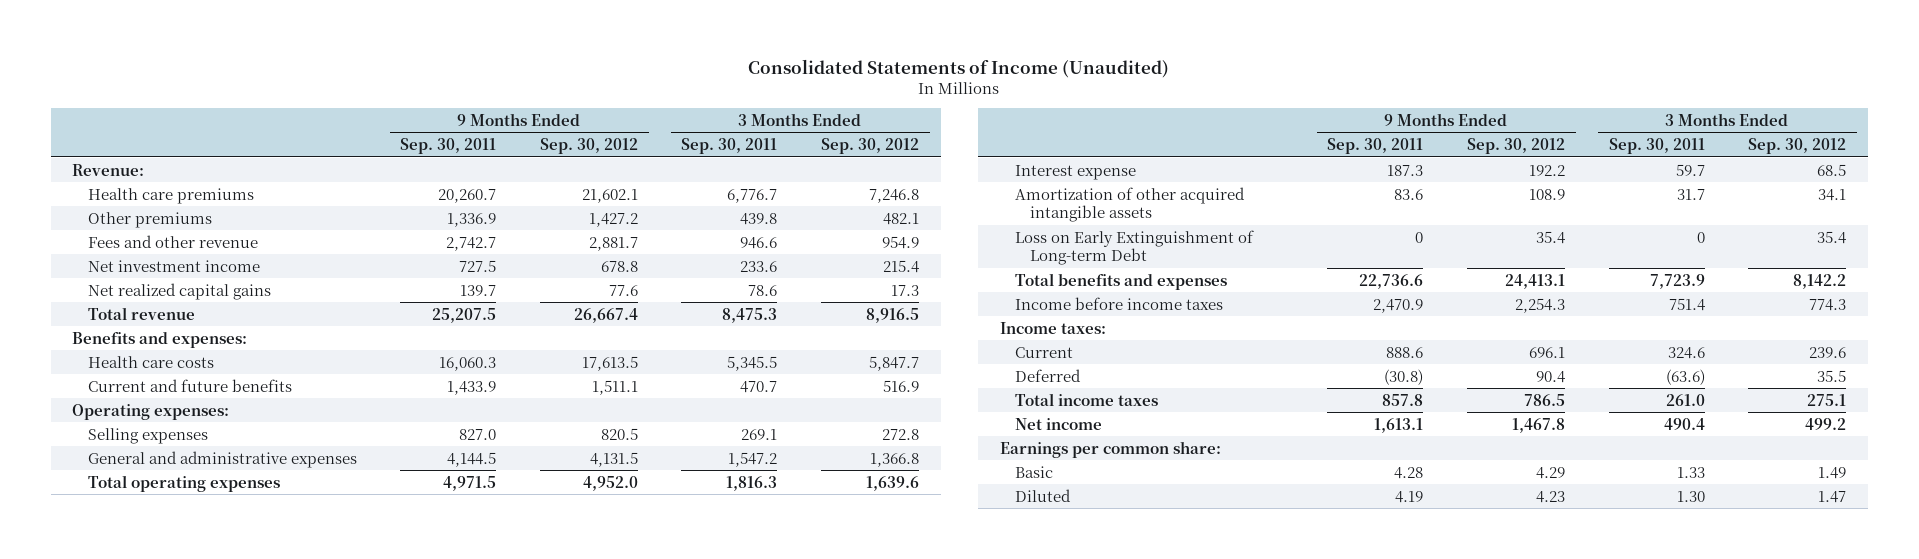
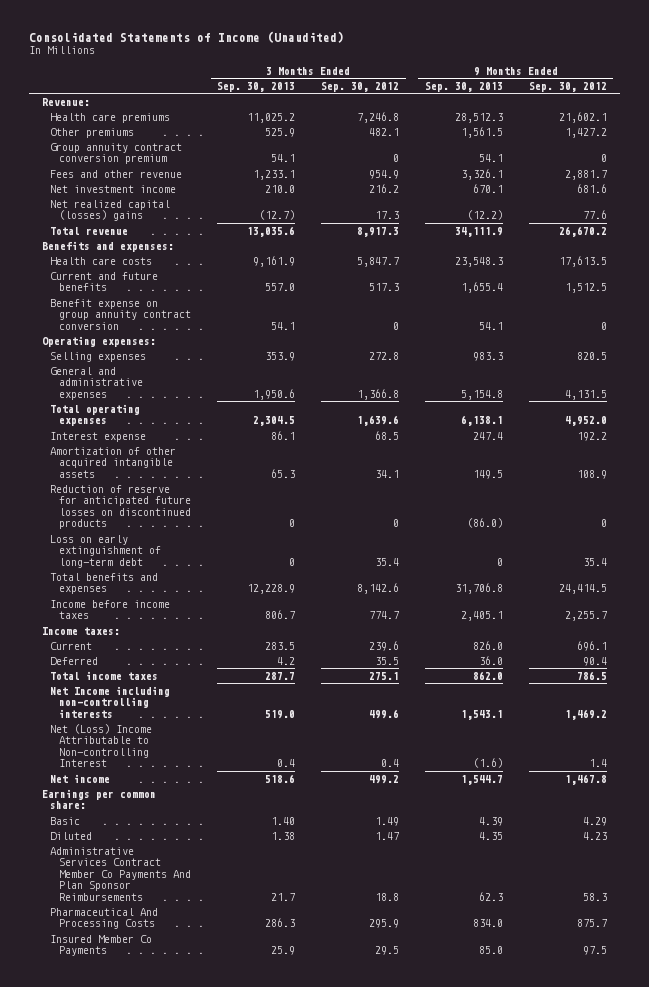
- | 9 Months Ended Sep. 30, 2011 | 9 Months Ended Sep. 30, 2012 | 3 Months Ended Sep. 30, 2011 | 3 Months Ended Sep. 30, 2012
+ | 3 Months Ended Sep. 30, 2013 | 3 Months Ended Sep. 30, 2012 | 9 Months Ended Sep. 30, 2013 | 9 Months Ended Sep. 30, 2012
+ Group annuity contract conversion premium | 54.1 | 0 | 54.1 | 0
- Net investment income | 727.5 | 678.8 | 233.6 | 215.4
- Net realized capital gains | 139.7 | 77.6 | 78.6 | 17.3
- Total revenue | 25,207.5 | 26,667.4 | 8,475.3 | 8,916.5
+ Net investment income | 210.0 | 216.2 | 670.1 | 681.6
+ Net realized capital (losses) gains | (12.7) | 17.3 | (12.2) | 77.6
+ Total revenue | 13,035.6 | 8,917.3 | 34,111.9 | 26,670.2
- Current and future benefits | 1,433.9 | 1,511.1 | 470.7 | 516.9
+ Current and future benefits | 557.0 | 517.3 | 1,655.4 | 1,512.5
+ Benefit expense on group annuity contract conversion | 54.1 | 0 | 54.1 | 0
- Loss on Early Extinguishment of Long-term Debt | 0 | 35.4 | 0 | 35.4
- Total benefits and expenses | 22,736.6 | 24,413.1 | 7,723.9 | 8,142.2
- Income before income taxes | 2,470.9 | 2,254.3 | 751.4 | 774.3
+ Reduction of reserve for anticipated future losses on discontinued products | 0 | 0 | (86.0) | 0
+ Loss on early extinguishment of long-term debt | 0 | 35.4 | 0 | 35.4
+ Total benefits and expenses | 12,228.9 | 8,142.6 | 31,706.8 | 24,414.5
+ Income before income taxes | 806.7 | 774.7 | 2,405.1 | 2,255.7
+ Net Income including non-controlling interests | 519.0 | 499.6 | 1,543.1 | 1,469.2
+ Net (Loss) Income Attributable to Non-controlling Interest | 0.4 | 0.4 | (1.6) | 1.4
+ Administrative Services Contract Member Co Payments And Plan Sponsor Reimbursements | 21.7 | 18.8 | 62.3 | 58.3
+ Pharmaceutical And Processing Costs | 286.3 | 295.9 | 834.0 | 875.7
+ Insured Member Co Payments | 25.9 | 29.5 | 85.0 | 97.5

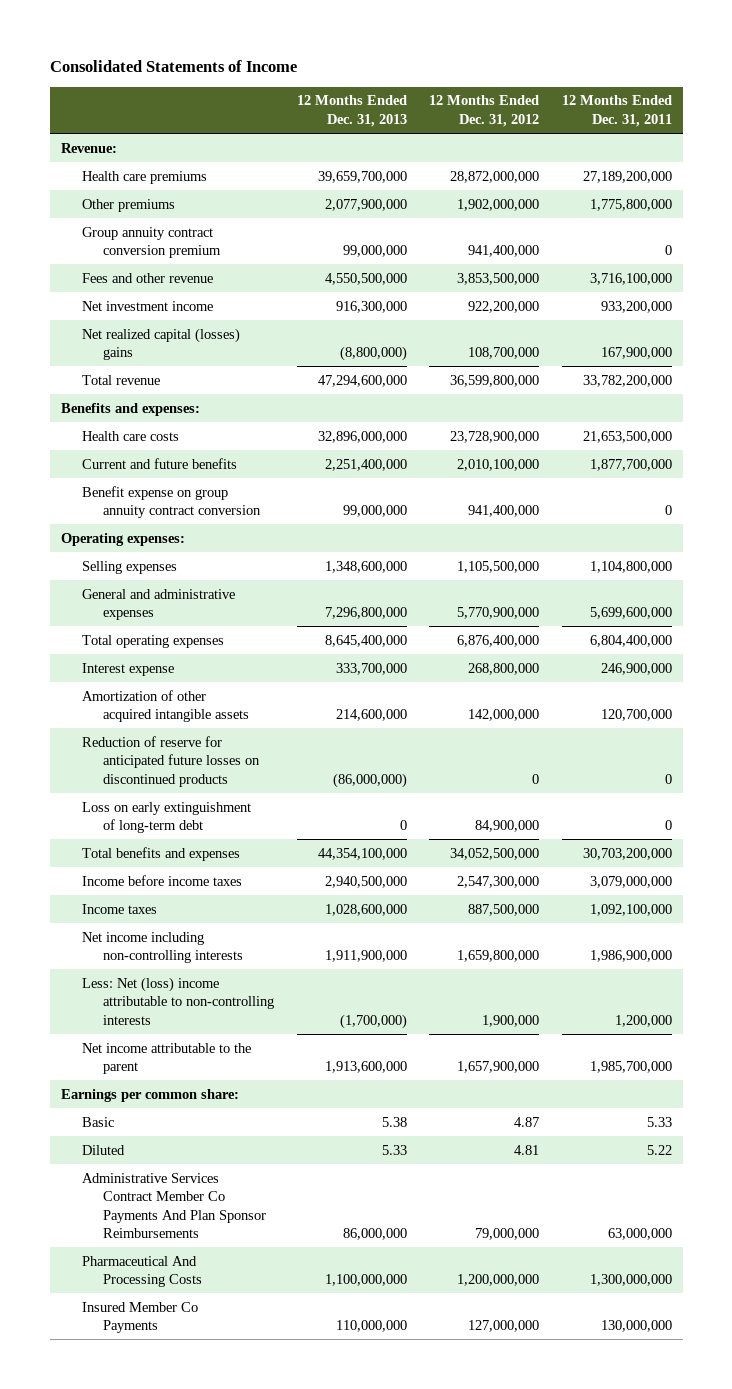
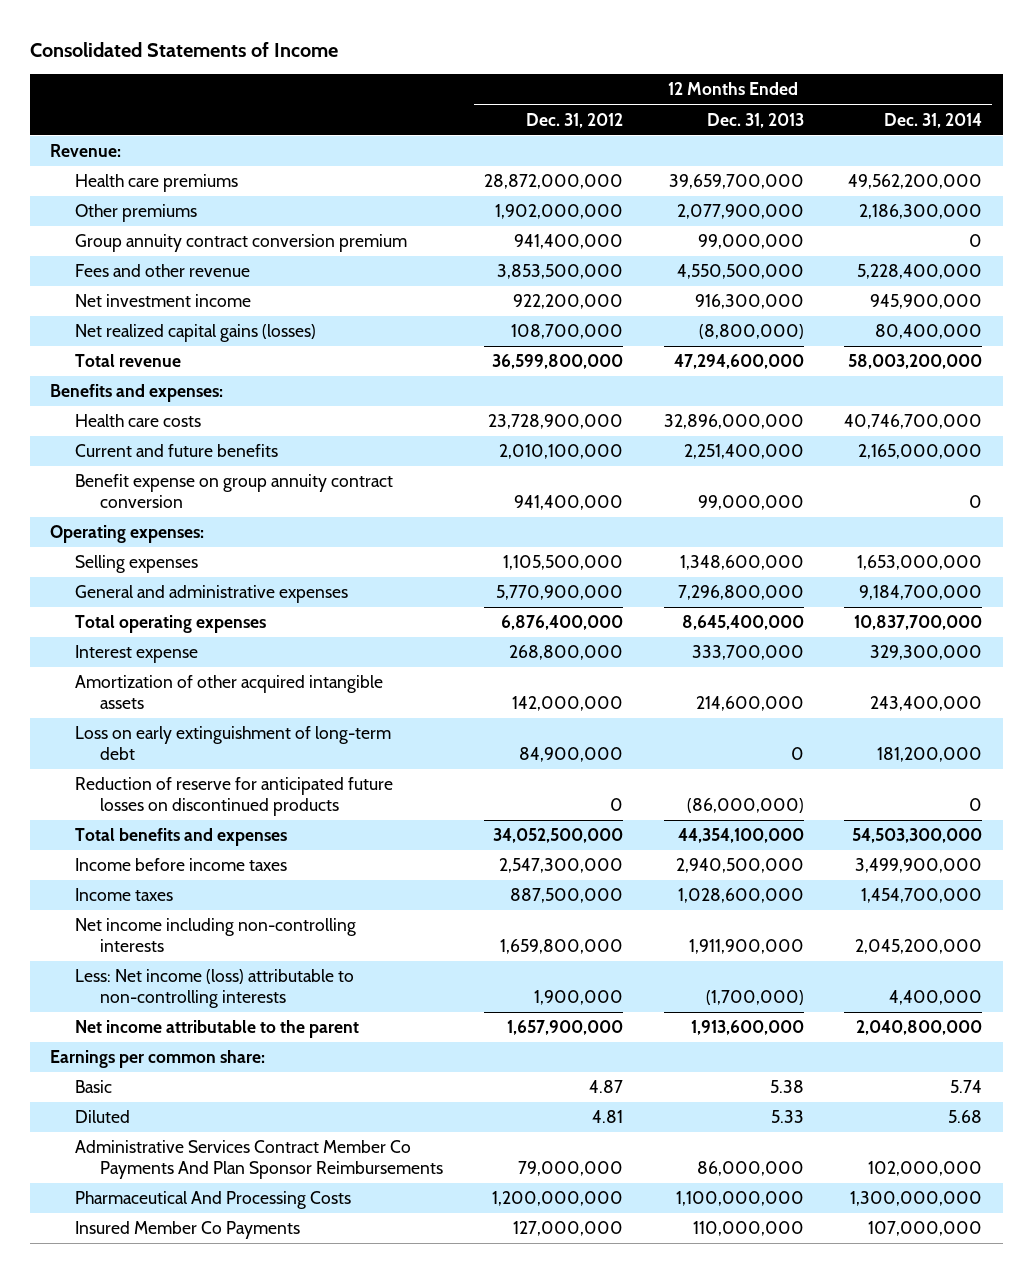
- | 12 Months Ended Dec. 31, 2013 | 12 Months Ended Dec. 31, 2012 | 12 Months Ended Dec. 31, 2011
+ | 12 Months Ended Dec. 31, 2012 | 12 Months Ended Dec. 31, 2013 | 12 Months Ended Dec. 31, 2014
- Net realized capital (losses) gains | (8,800,000) | 108,700,000 | 167,900,000
+ Net realized capital gains (losses) | 108,700,000 | (8,800,000) | 80,400,000
moved down: Reduction of reserve for anticipated future losses on discontinued products | 0 | (86,000,000) | 0
- Less: Net (loss) income attributable to non-controlling interests | (1,700,000) | 1,900,000 | 1,200,000
+ Less: Net income (loss) attributable to non-controlling interests | 1,900,000 | (1,700,000) | 4,400,000

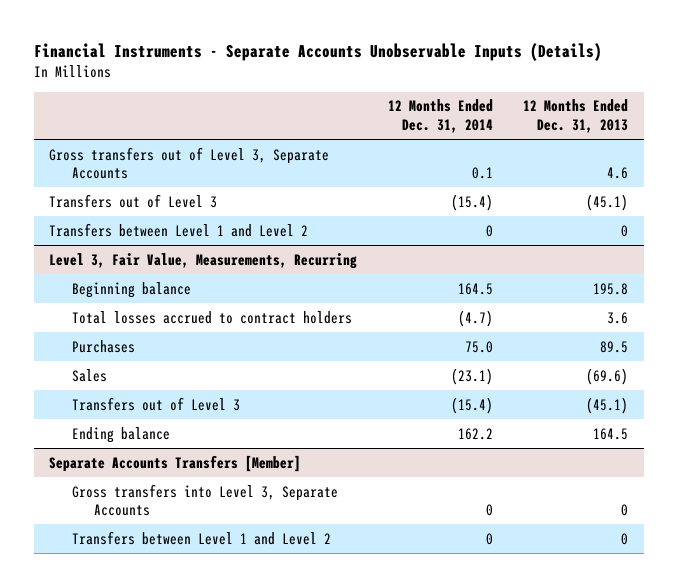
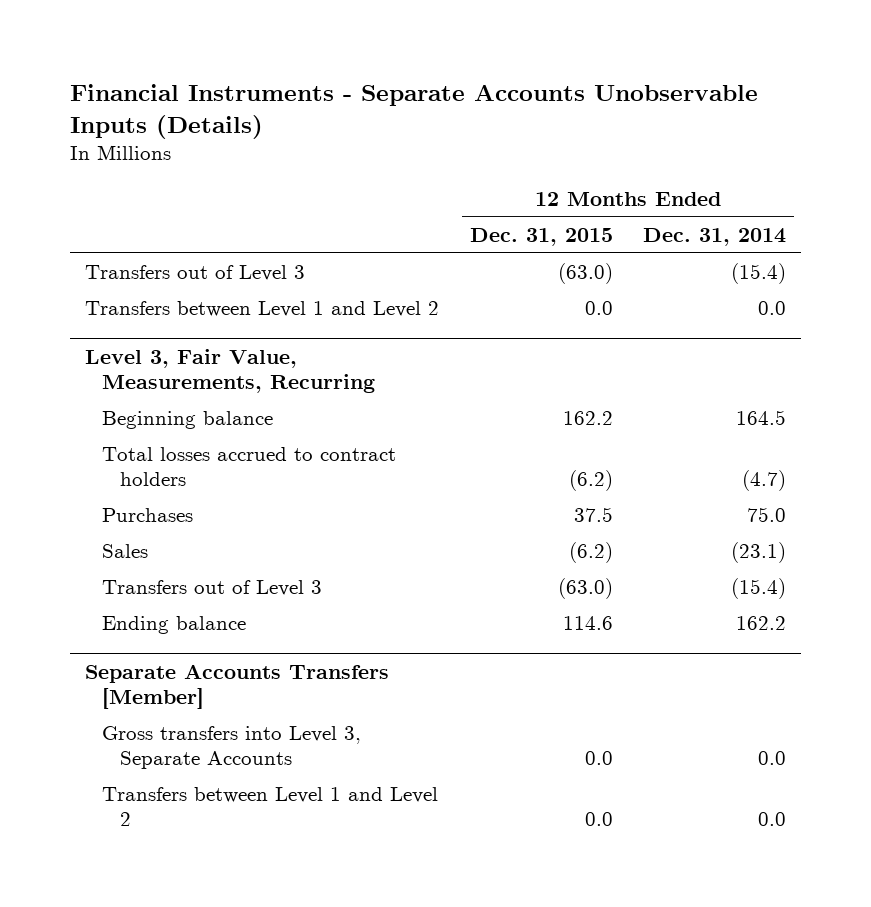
- | 12 Months Ended Dec. 31, 2014 | 12 Months Ended Dec. 31, 2013
+ | 12 Months Ended Dec. 31, 2015 | 12 Months Ended Dec. 31, 2014
- Gross transfers out of Level 3, Separate Accounts | 0.1 | 4.6
- Transfers between Level 1 and Level 2 | 0 | 0
+ Transfers between Level 1 and Level 2 | 0.0 | 0.0
@ Separate Accounts Transfers [Member]
- Gross transfers into Level 3, Separate Accounts | 0 | 0
- Transfers between Level 1 and Level 2 | 0 | 0
+ Gross transfers into Level 3, Separate Accounts | 0.0 | 0.0
+ Transfers between Level 1 and Level 2 | 0.0 | 0.0

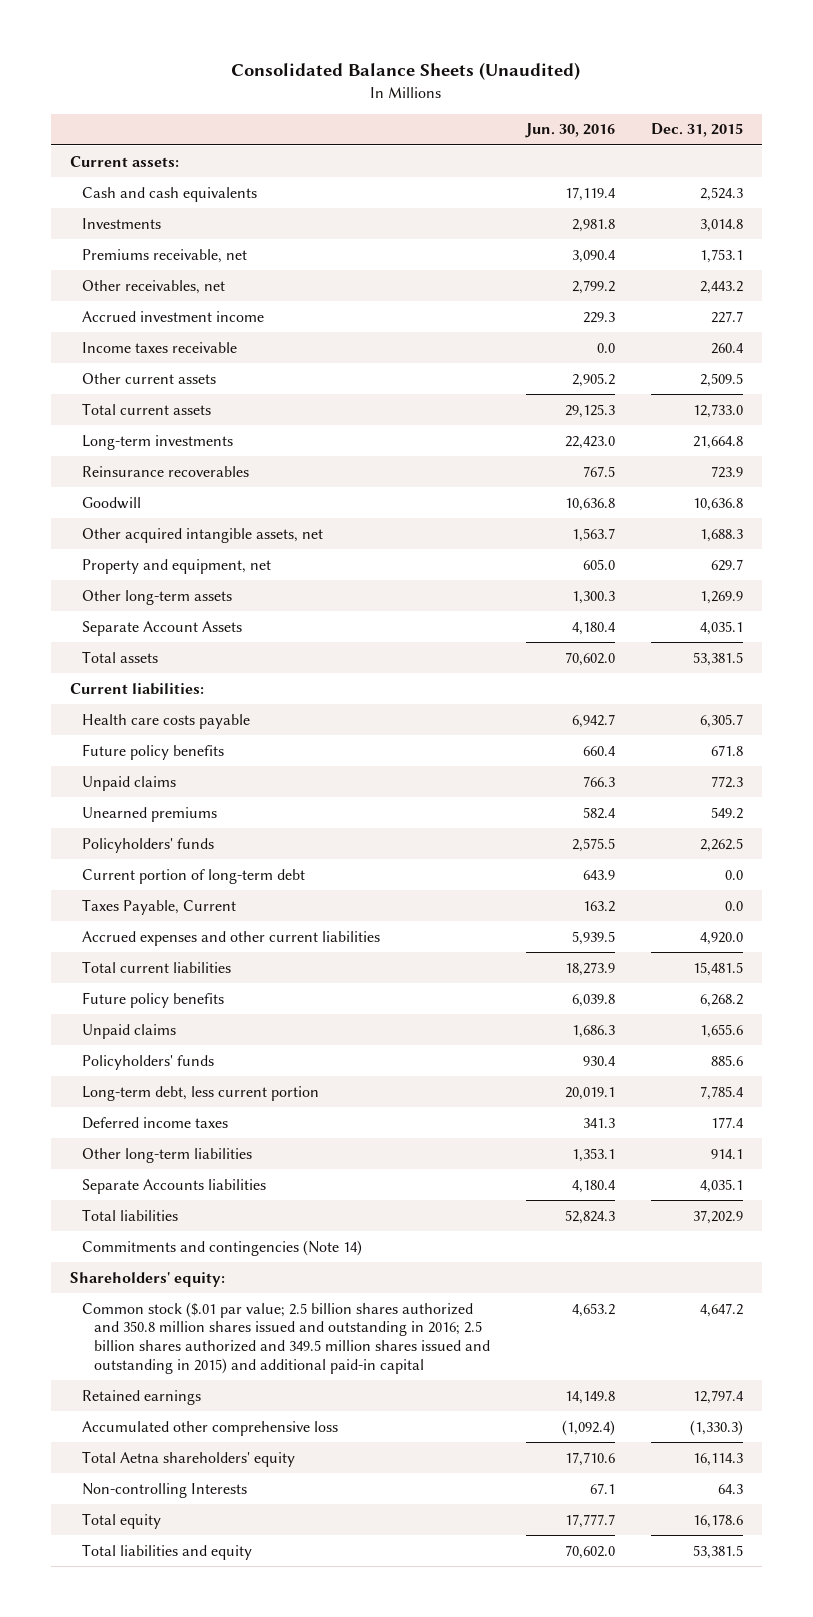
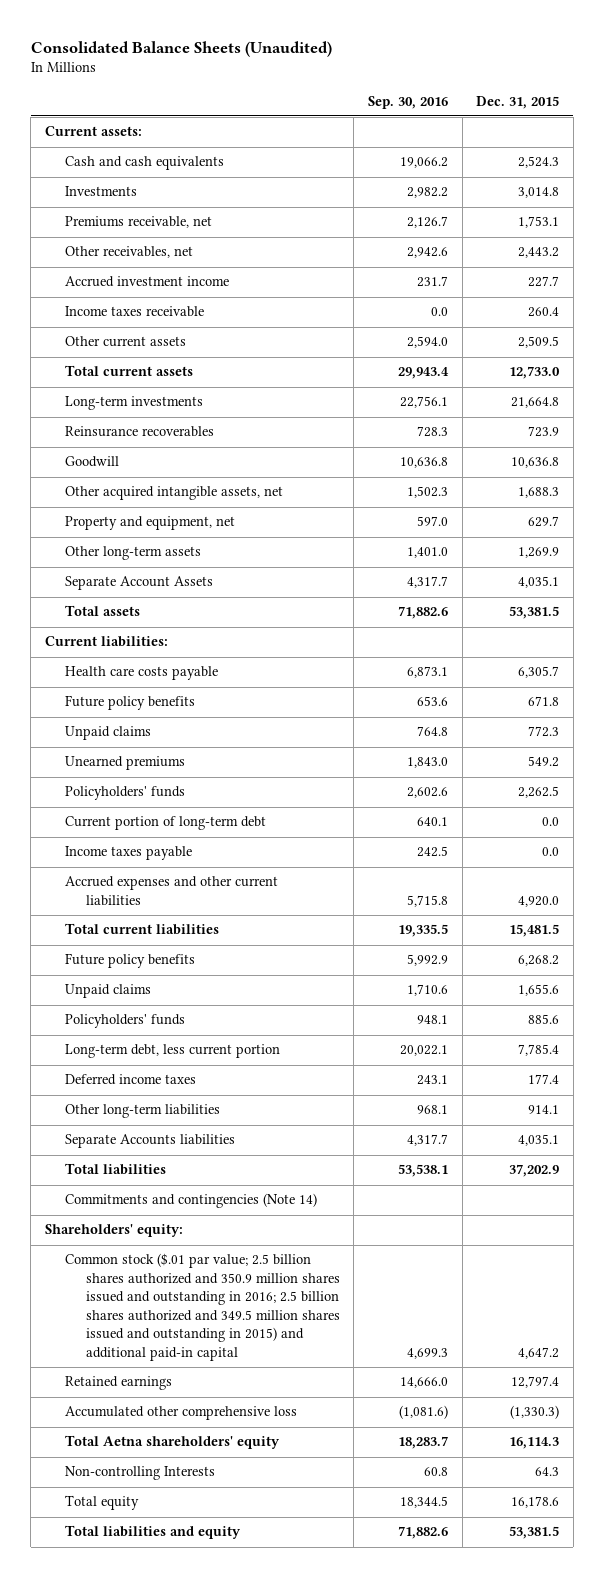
- | Jun. 30, 2016 | Dec. 31, 2015
+ | Sep. 30, 2016 | Dec. 31, 2015
- Taxes Payable, Current | 163.2 | 0.0
+ Income taxes payable | 242.5 | 0.0
- Common stock ($.01 par value; 2.5 billion shares authorized and 350.8 million shares issued and outstanding in 2016; 2.5 billion shares authorized and 349.5 million shares issued and outstanding in 2015) and additional paid-in capital | 4,653.2 | 4,647.2
+ Common stock ($.01 par value; 2.5 billion shares authorized and 350.9 million shares issued and outstanding in 2016; 2.5 billion shares authorized and 349.5 million shares issued and outstanding in 2015) and additional paid-in capital | 4,699.3 | 4,647.2

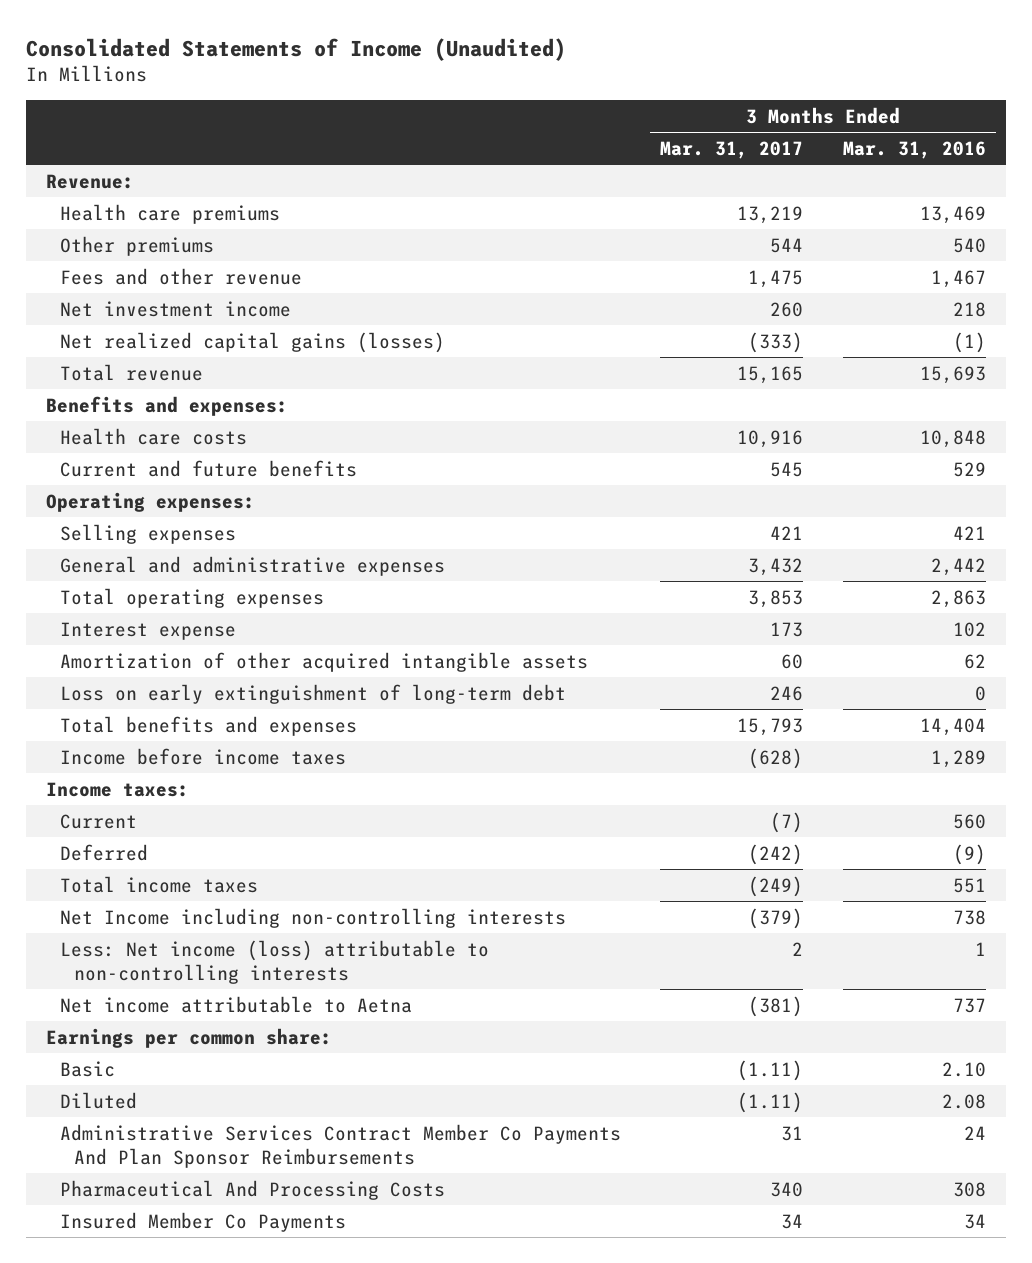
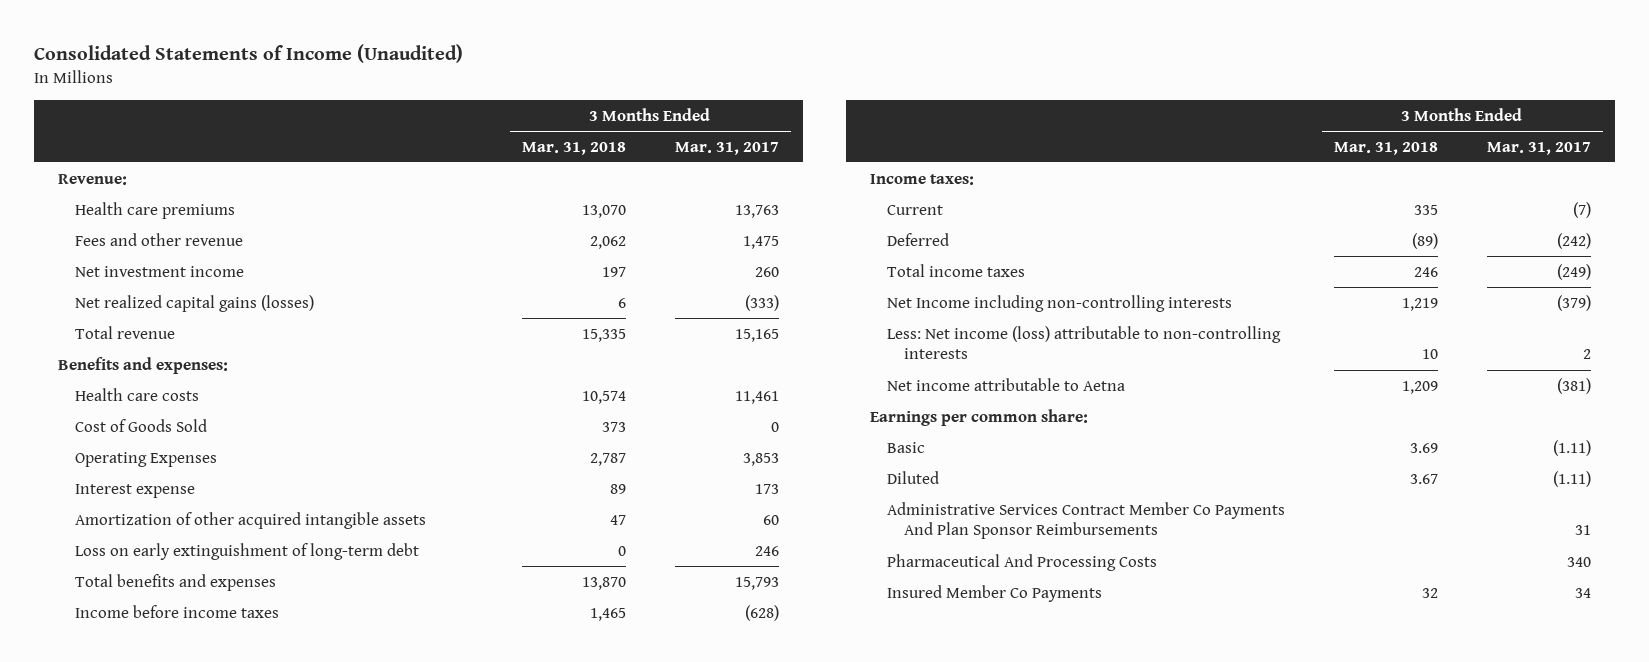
- | 3 Months Ended Mar. 31, 2017 | 3 Months Ended Mar. 31, 2016
+ | 3 Months Ended Mar. 31, 2018 | 3 Months Ended Mar. 31, 2017
- Health care premiums | 13,219 | 13,469
- Other premiums | 544 | 540
+ Health care premiums | 13,070 | 13,763
- Health care costs | 10,916 | 10,848
- Current and future benefits | 545 | 529
- Operating expenses:
- Selling expenses | 421 | 421
- General and administrative expenses | 3,432 | 2,442
- Total operating expenses | 3,853 | 2,863
+ Health care costs | 10,574 | 11,461
+ Cost of Goods Sold | 373 | 0
+ Operating Expenses | 2,787 | 3,853

